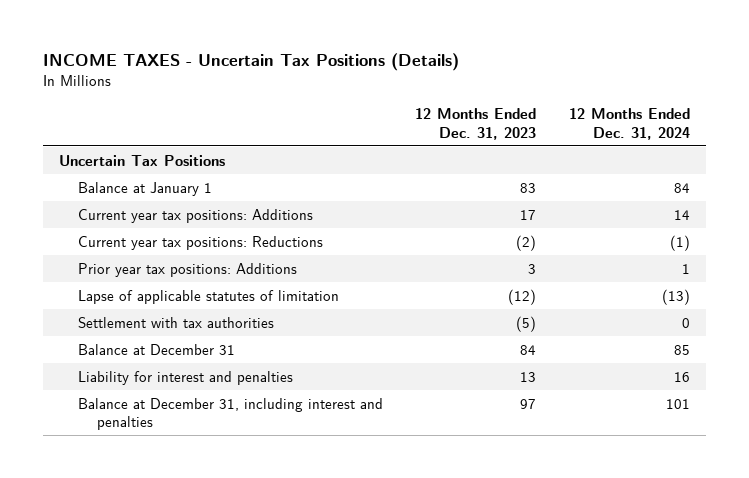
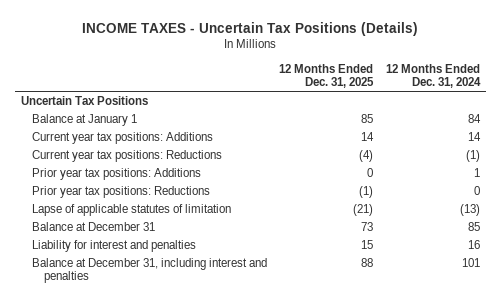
- | 12 Months Ended Dec. 31, 2023 | 12 Months Ended Dec. 31, 2024
+ | 12 Months Ended Dec. 31, 2025 | 12 Months Ended Dec. 31, 2024
+ Prior year tax positions: Reductions | (1) | 0
- Settlement with tax authorities | (5) | 0

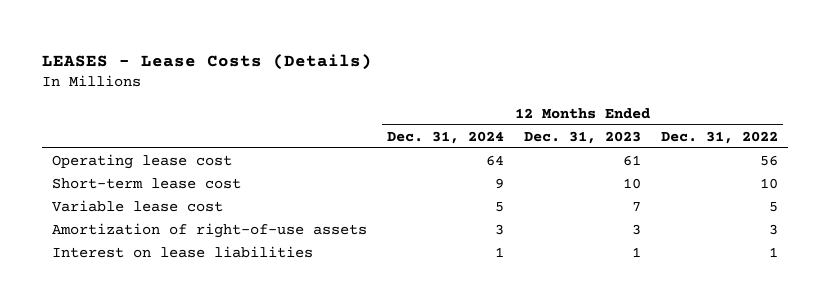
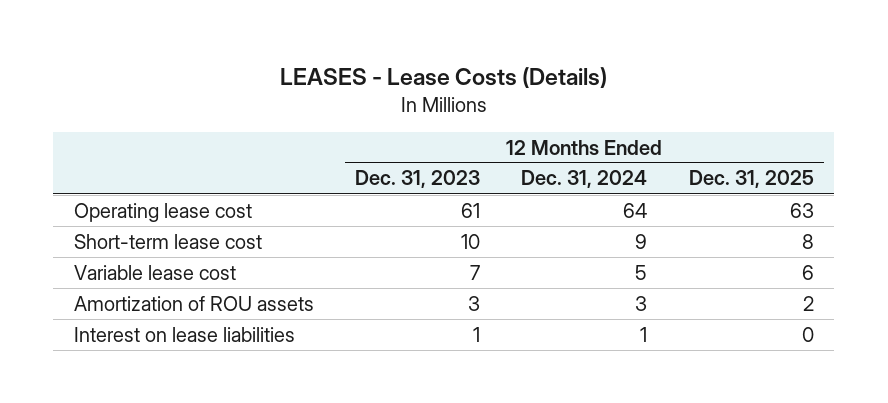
- | 12 Months Ended Dec. 31, 2024 | 12 Months Ended Dec. 31, 2023 | 12 Months Ended Dec. 31, 2022
+ | 12 Months Ended Dec. 31, 2023 | 12 Months Ended Dec. 31, 2024 | 12 Months Ended Dec. 31, 2025
- Amortization of right-of-use assets | 3 | 3 | 3
+ Amortization of ROU assets | 3 | 3 | 2

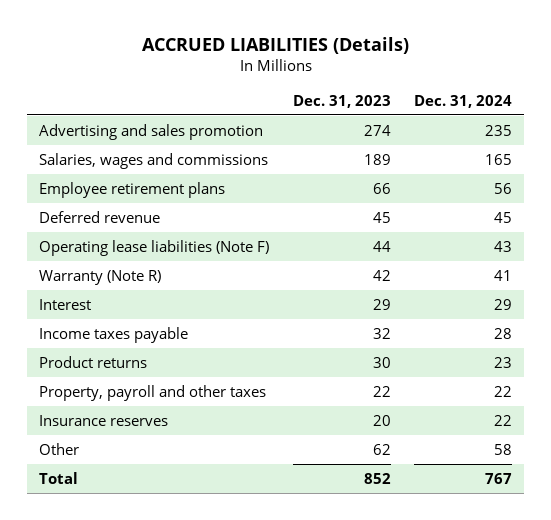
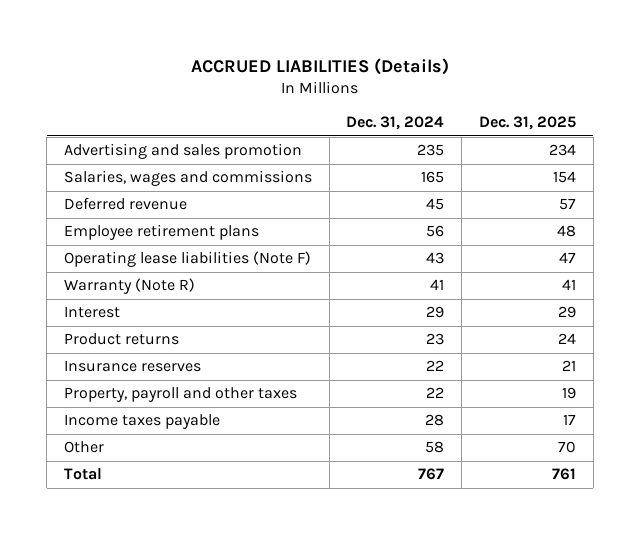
- | Dec. 31, 2023 | Dec. 31, 2024
+ | Dec. 31, 2024 | Dec. 31, 2025
moved down: Employee retirement plans | 56 | 48
moved down: Property, payroll and other taxes | 22 | 19
moved down: Income taxes payable | 28 | 17

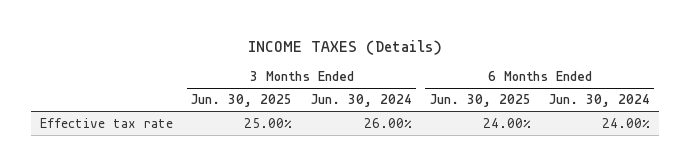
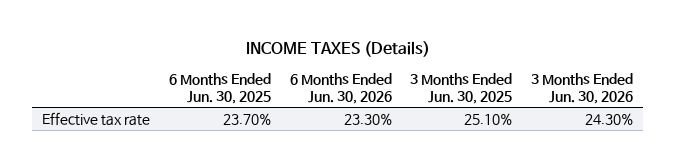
- | 3 Months Ended Jun. 30, 2025 | 3 Months Ended Jun. 30, 2024 | 6 Months Ended Jun. 30, 2025 | 6 Months Ended Jun. 30, 2024
+ | 6 Months Ended Jun. 30, 2025 | 6 Months Ended Jun. 30, 2026 | 3 Months Ended Jun. 30, 2025 | 3 Months Ended Jun. 30, 2026
- Effective tax rate | 25.00% | 26.00% | 24.00% | 24.00%
+ Effective tax rate | 23.70% | 23.30% | 25.10% | 24.30%

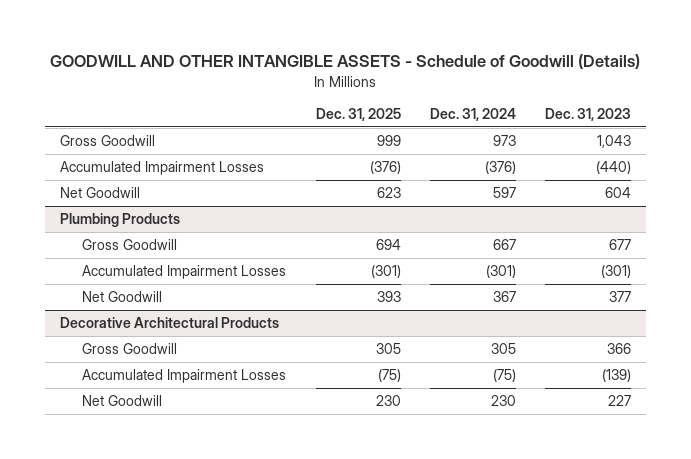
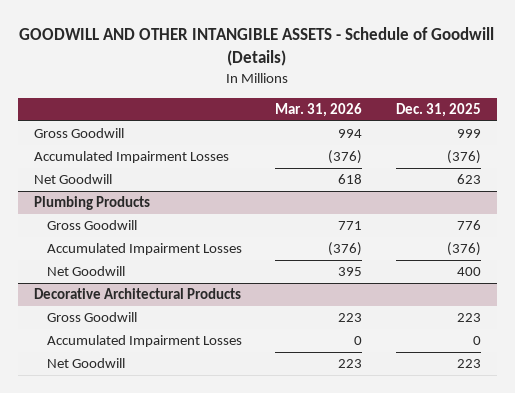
- | Dec. 31, 2025 | Dec. 31, 2024 | Dec. 31, 2023
+ | Mar. 31, 2026 | Dec. 31, 2025
@ Plumbing Products
- Gross Goodwill | 694 | 667 | 677
- Accumulated Impairment Losses | (301) | (301) | (301)
- Net Goodwill | 393 | 367 | 377
+ Gross Goodwill | 771 | 776
+ Accumulated Impairment Losses | (376) | (376)
+ Net Goodwill | 395 | 400
@ Decorative Architectural Products
- Gross Goodwill | 305 | 305 | 366
- Accumulated Impairment Losses | (75) | (75) | (139)
- Net Goodwill | 230 | 230 | 227
+ Gross Goodwill | 223 | 223
+ Accumulated Impairment Losses | 0 | 0
+ Net Goodwill | 223 | 223

